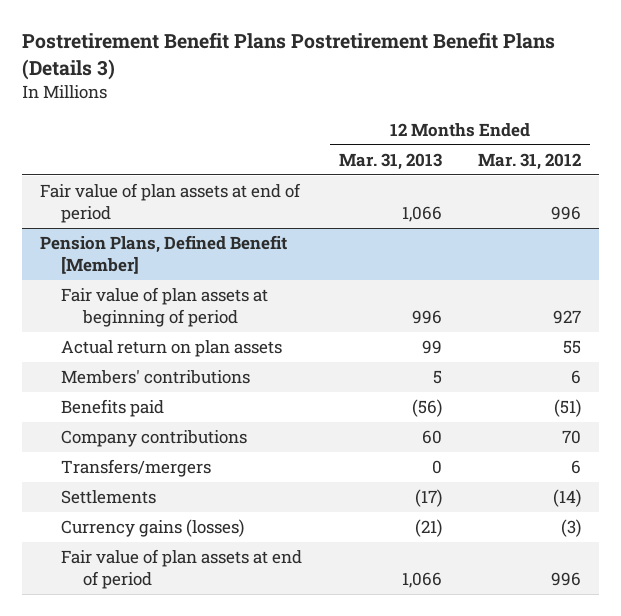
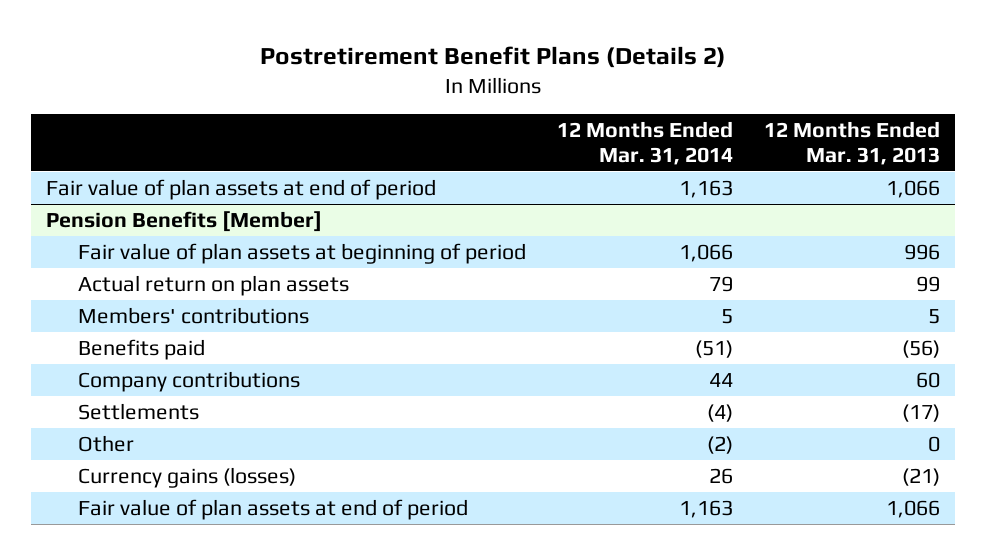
- Postretirement Benefit Plans Postretirement Benefit Plans (Details 3)
+ Postretirement Benefit Plans (Details 2)
- | 12 Months Ended Mar. 31, 2013 | 12 Months Ended Mar. 31, 2012
+ | 12 Months Ended Mar. 31, 2014 | 12 Months Ended Mar. 31, 2013
- Pension Plans, Defined Benefit [Member]
+ Pension Benefits [Member]
- Transfers/mergers | 0 | 6
+ Other | (2) | 0

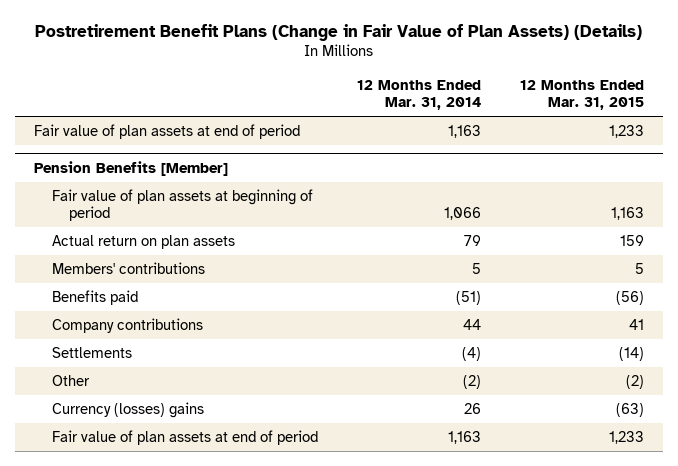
- Postretirement Benefit Plans (Details 2)
+ Postretirement Benefit Plans (Change in Fair Value of Plan Assets) (Details)
- | 12 Months Ended Mar. 31, 2014 | 12 Months Ended Mar. 31, 2013
+ | 12 Months Ended Mar. 31, 2014 | 12 Months Ended Mar. 31, 2015
@ Pension Benefits [Member]
- Currency gains (losses) | 26 | (21)
+ Currency (losses) gains | 26 | (63)

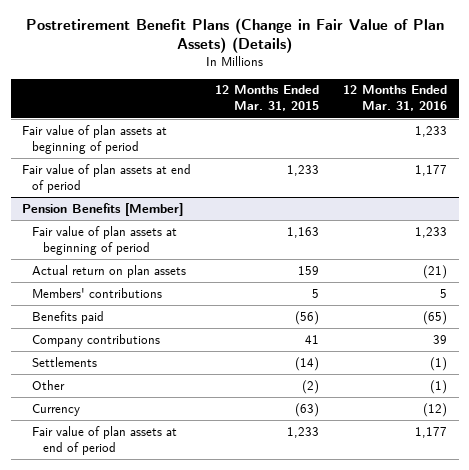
- | 12 Months Ended Mar. 31, 2014 | 12 Months Ended Mar. 31, 2015
+ | 12 Months Ended Mar. 31, 2015 | 12 Months Ended Mar. 31, 2016
+ Fair value of plan assets at beginning of period | | 1,233
@ Pension Benefits [Member]
- Currency (losses) gains | 26 | (63)
+ Currency | (63) | (12)

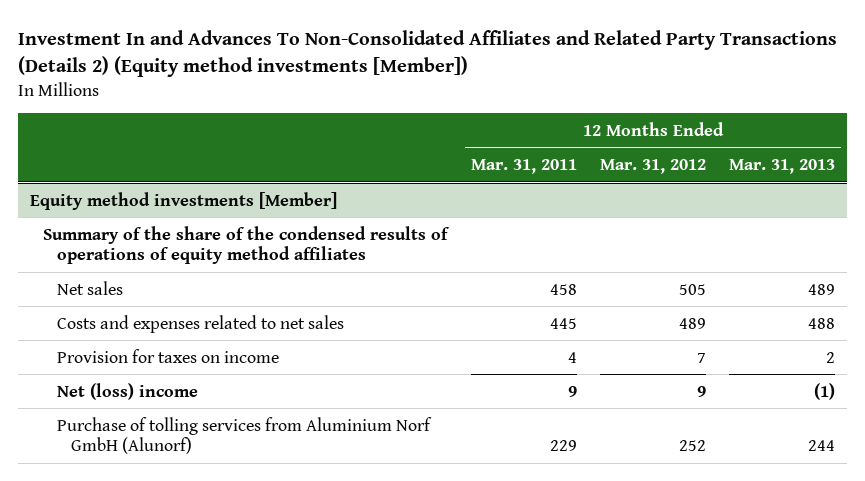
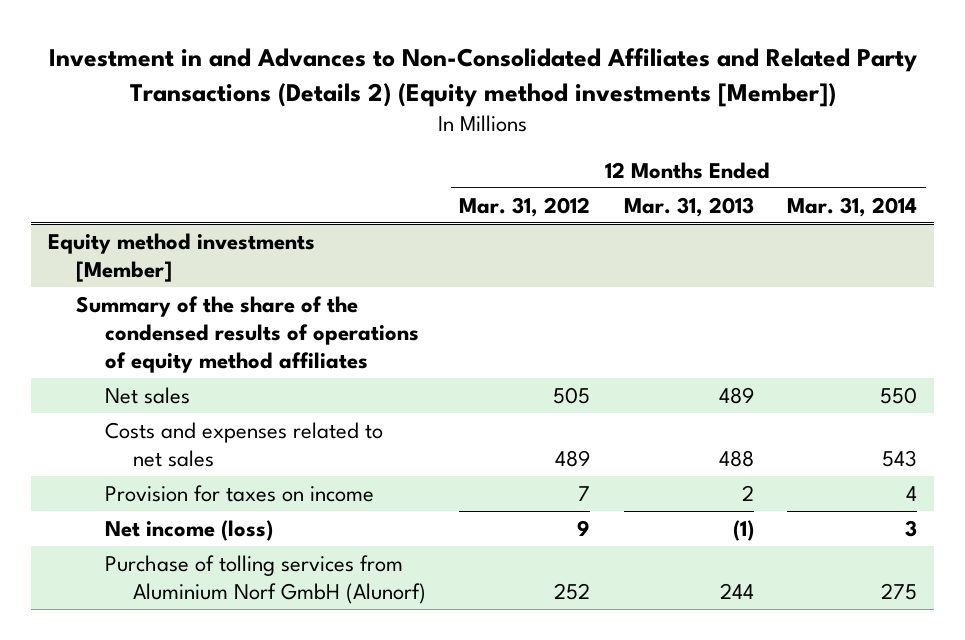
- Investment In and Advances To Non-Consolidated Affiliates and Related Party Transactions (Details 2) (Equity method investments [Member])
+ Investment in and Advances to Non-Consolidated Affiliates and Related Party Transactions (Details 2) (Equity method investments [Member])
- | 12 Months Ended Mar. 31, 2011 | 12 Months Ended Mar. 31, 2012 | 12 Months Ended Mar. 31, 2013
+ | 12 Months Ended Mar. 31, 2012 | 12 Months Ended Mar. 31, 2013 | 12 Months Ended Mar. 31, 2014
@ Equity method investments [Member]
- Net (loss) income | 9 | 9 | (1)
+ Net income (loss) | 9 | (1) | 3

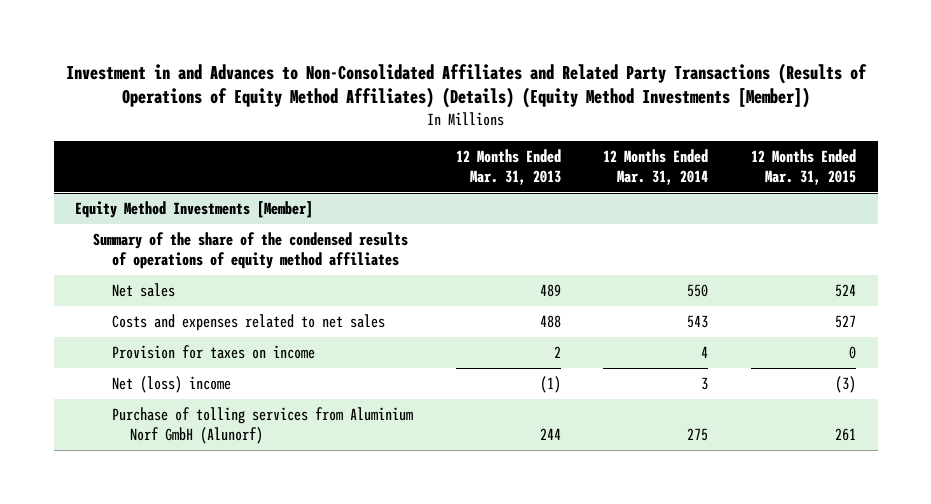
- Investment in and Advances to Non-Consolidated Affiliates and Related Party Transactions (Details 2) (Equity method investments [Member])
+ Investment in and Advances to Non-Consolidated Affiliates and Related Party Transactions (Results of Operations of Equity Method Affiliates) (Details) (Equity Method Investments [Member])
- | 12 Months Ended Mar. 31, 2012 | 12 Months Ended Mar. 31, 2013 | 12 Months Ended Mar. 31, 2014
+ | 12 Months Ended Mar. 31, 2013 | 12 Months Ended Mar. 31, 2014 | 12 Months Ended Mar. 31, 2015
- Equity method investments [Member]
+ Equity Method Investments [Member]
- Net income (loss) | 9 | (1) | 3
+ Net (loss) income | (1) | 3 | (3)

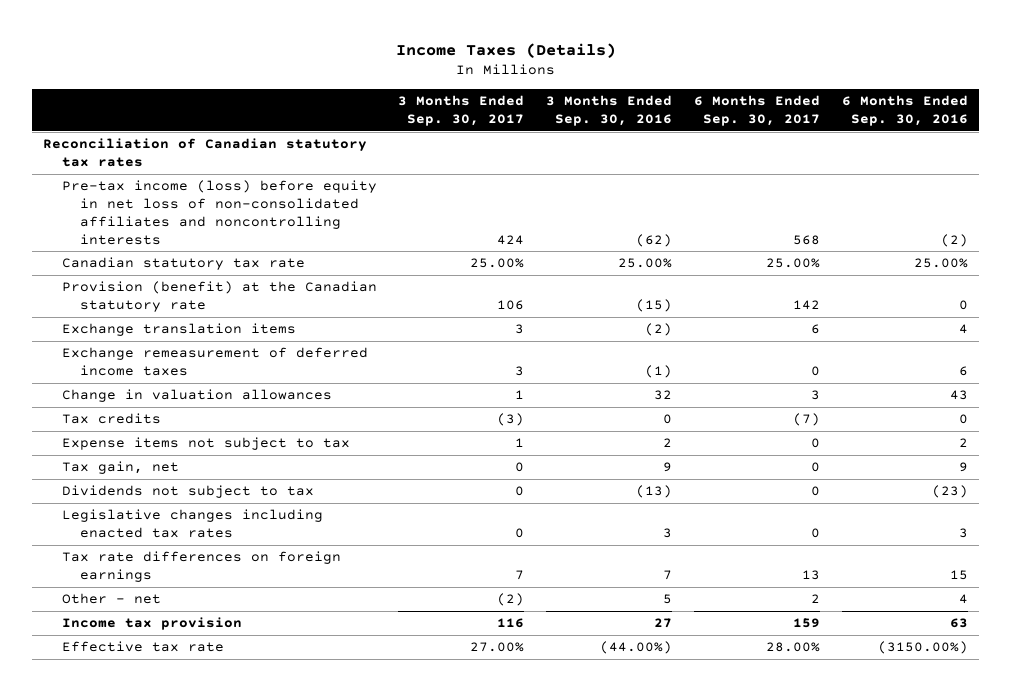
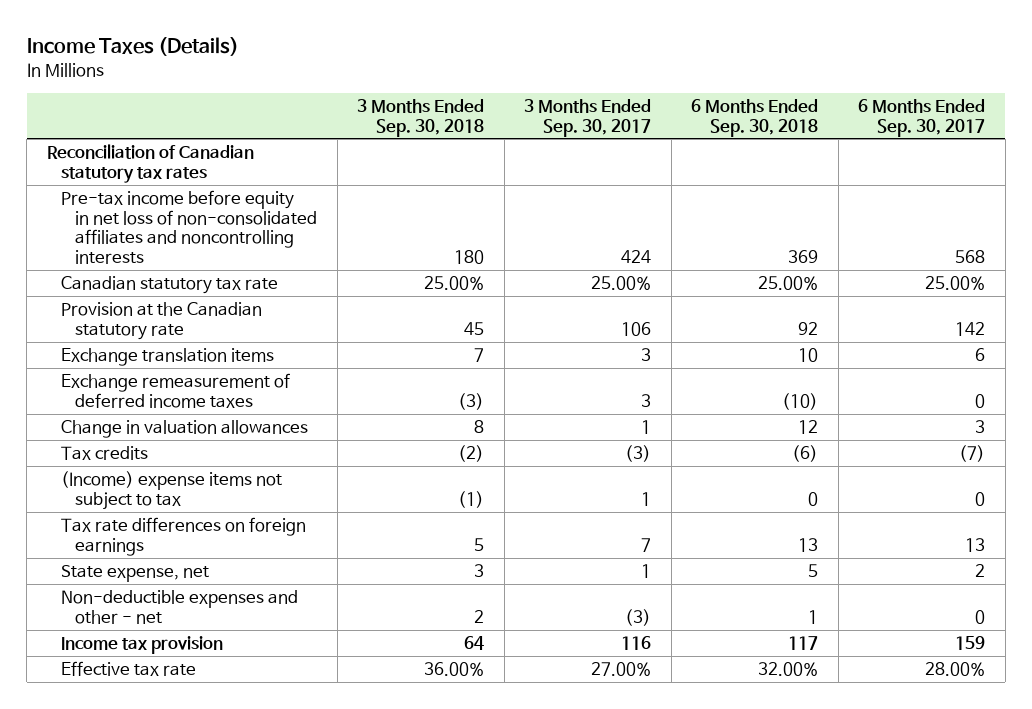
- | 3 Months Ended Sep. 30, 2017 | 3 Months Ended Sep. 30, 2016 | 6 Months Ended Sep. 30, 2017 | 6 Months Ended Sep. 30, 2016
+ | 3 Months Ended Sep. 30, 2018 | 3 Months Ended Sep. 30, 2017 | 6 Months Ended Sep. 30, 2018 | 6 Months Ended Sep. 30, 2017
- Pre-tax income (loss) before equity in net loss of non-consolidated affiliates and noncontrolling interests | 424 | (62) | 568 | (2)
+ Pre-tax income before equity in net loss of non-consolidated affiliates and noncontrolling interests | 180 | 424 | 369 | 568
- Provision (benefit) at the Canadian statutory rate | 106 | (15) | 142 | 0
+ Provision at the Canadian statutory rate | 45 | 106 | 92 | 142
- Expense items not subject to tax | 1 | 2 | 0 | 2
- Tax gain, net | 0 | 9 | 0 | 9
- Dividends not subject to tax | 0 | (13) | 0 | (23)
- Legislative changes including enacted tax rates | 0 | 3 | 0 | 3
+ (Income) expense items not subject to tax | (1) | 1 | 0 | 0
- Other - net | (2) | 5 | 2 | 4
+ State expense, net | 3 | 1 | 5 | 2
+ Non-deductible expenses and other - net | 2 | (3) | 1 | 0

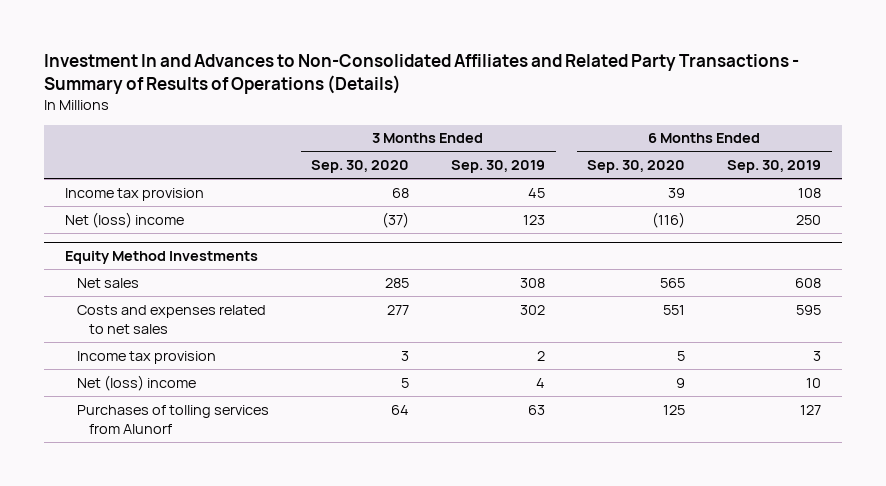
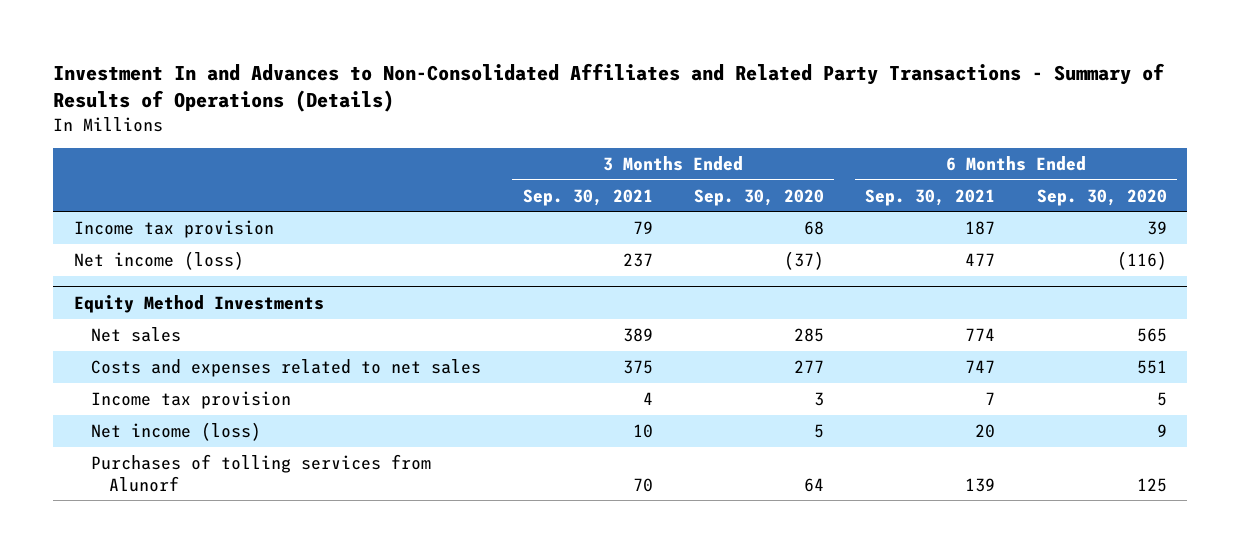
- | 3 Months Ended Sep. 30, 2020 | 3 Months Ended Sep. 30, 2019 | 6 Months Ended Sep. 30, 2020 | 6 Months Ended Sep. 30, 2019
+ | 3 Months Ended Sep. 30, 2021 | 3 Months Ended Sep. 30, 2020 | 6 Months Ended Sep. 30, 2021 | 6 Months Ended Sep. 30, 2020
- Net (loss) income | (37) | 123 | (116) | 250
+ Net income (loss) | 237 | (37) | 477 | (116)
@ Equity Method Investments
- Net (loss) income | 5 | 4 | 9 | 10
+ Net income (loss) | 10 | 5 | 20 | 9

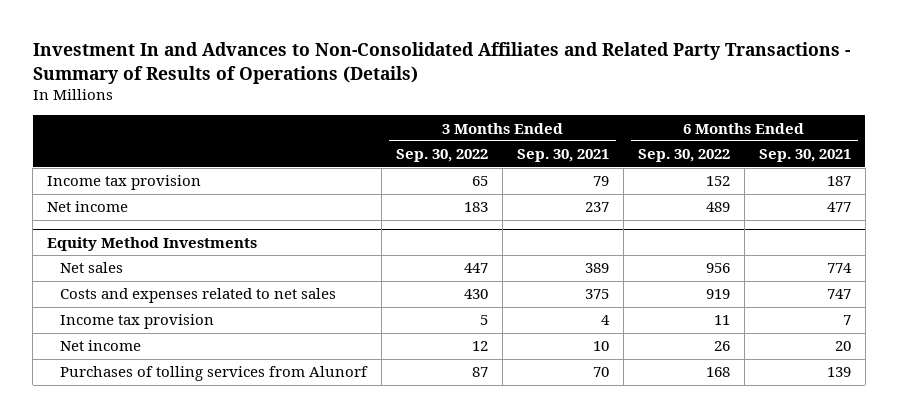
- | 3 Months Ended Sep. 30, 2021 | 3 Months Ended Sep. 30, 2020 | 6 Months Ended Sep. 30, 2021 | 6 Months Ended Sep. 30, 2020
+ | 3 Months Ended Sep. 30, 2022 | 3 Months Ended Sep. 30, 2021 | 6 Months Ended Sep. 30, 2022 | 6 Months Ended Sep. 30, 2021
- Net income (loss) | 237 | (37) | 477 | (116)
+ Net income | 183 | 237 | 489 | 477
@ Equity Method Investments
- Net income (loss) | 10 | 5 | 20 | 9
+ Net income | 12 | 10 | 26 | 20

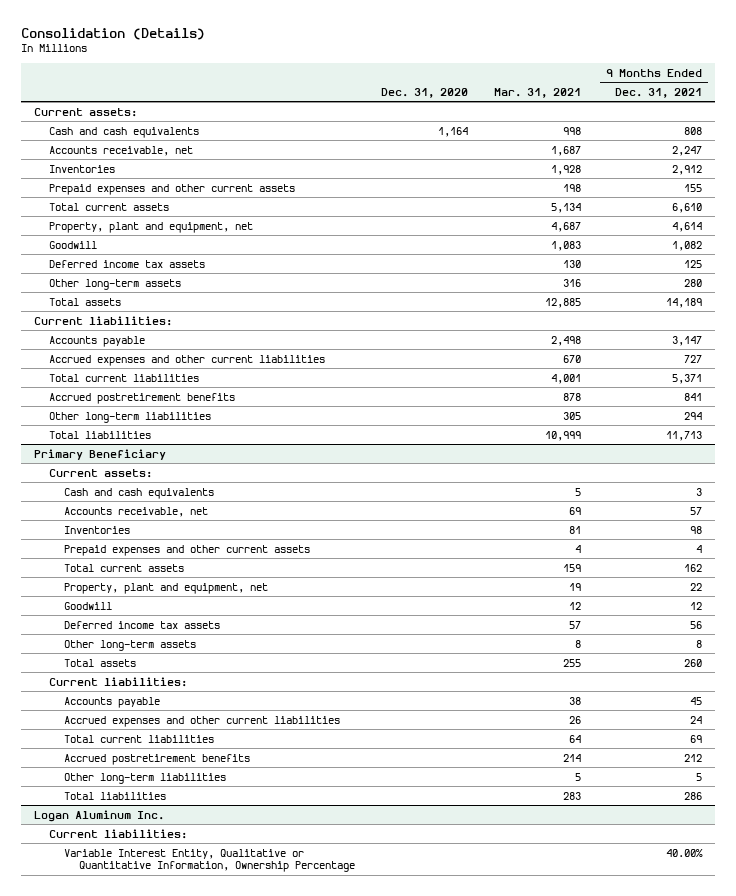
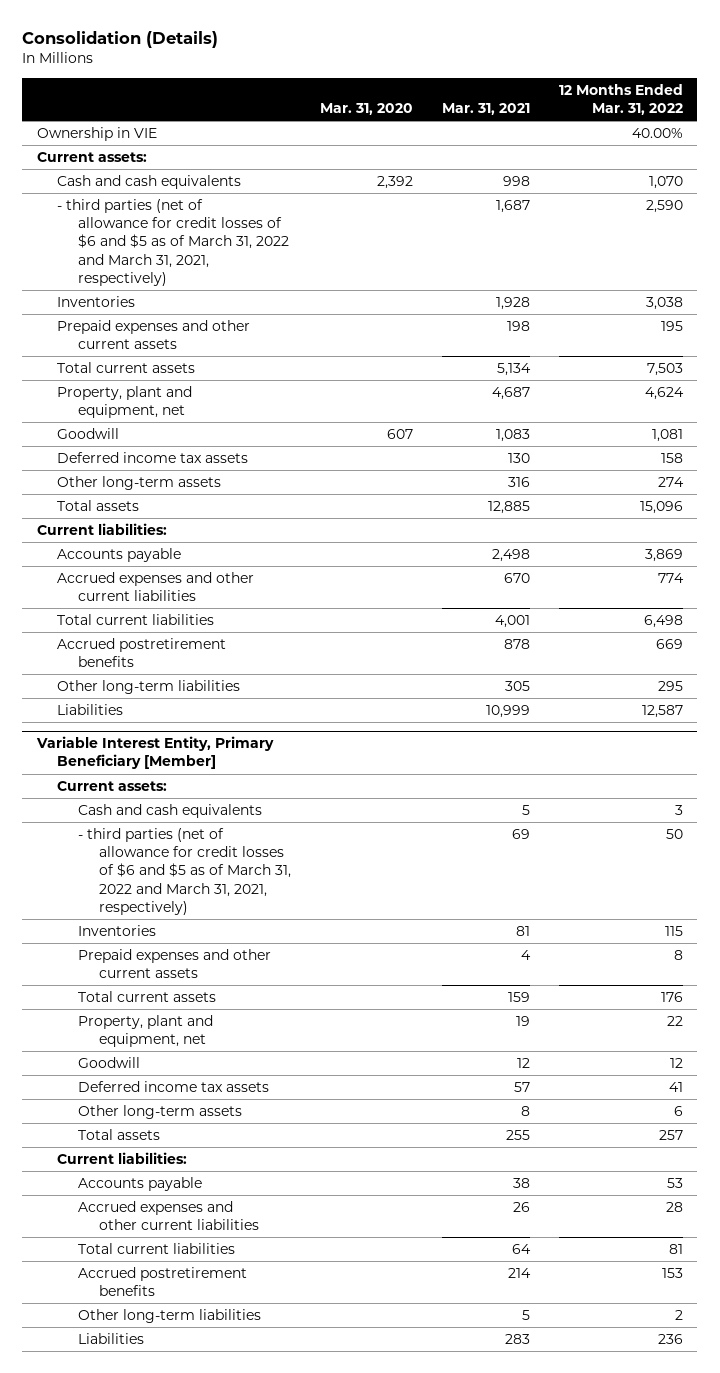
- | Dec. 31, 2020 | Mar. 31, 2021 | 9 Months Ended Dec. 31, 2021
+ | Mar. 31, 2020 | Mar. 31, 2021 | 12 Months Ended Mar. 31, 2022
+ Ownership in VIE | | | 40.00%
- Accounts receivable, net | | 1,687 | 2,247
+ - third parties (net of allowance for credit losses of $6 and $5 as of March 31, 2022 and March 31, 2021, respectively) | | 1,687 | 2,590
- Total liabilities | | 10,999 | 11,713
- Primary Beneficiary
+ Liabilities | | 10,999 | 12,587
+ Variable Interest Entity, Primary Beneficiary [Member]
- Accounts receivable, net | | 69 | 57
+ - third parties (net of allowance for credit losses of $6 and $5 as of March 31, 2022 and March 31, 2021, respectively) | | 69 | 50
- Total liabilities | | 283 | 286
- Logan Aluminum Inc.
- Current liabilities:
- Variable Interest Entity, Qualitative or Quantitative Information, Ownership Percentage | | | 40.00%
+ Liabilities | | 283 | 236

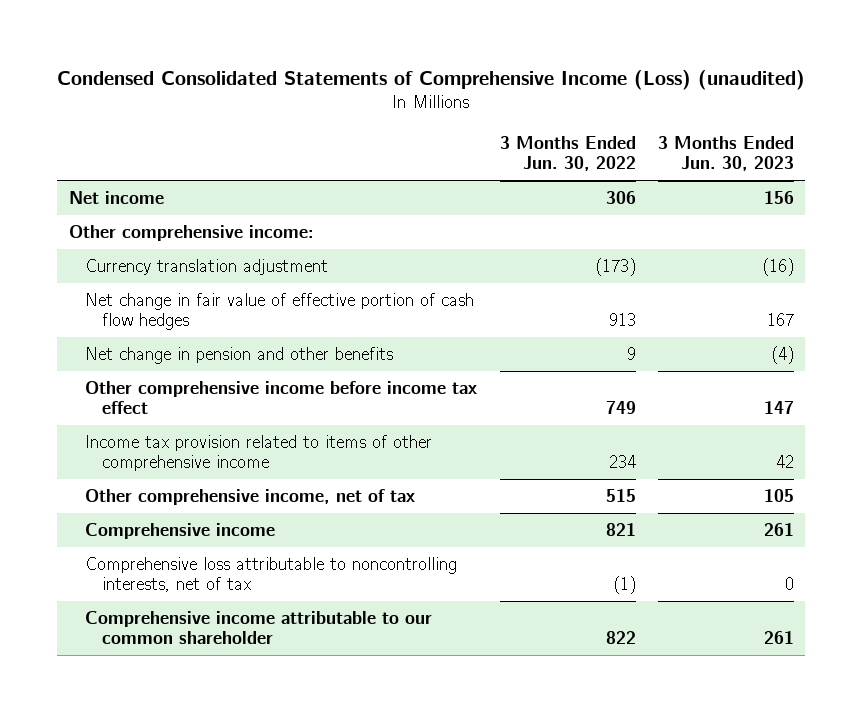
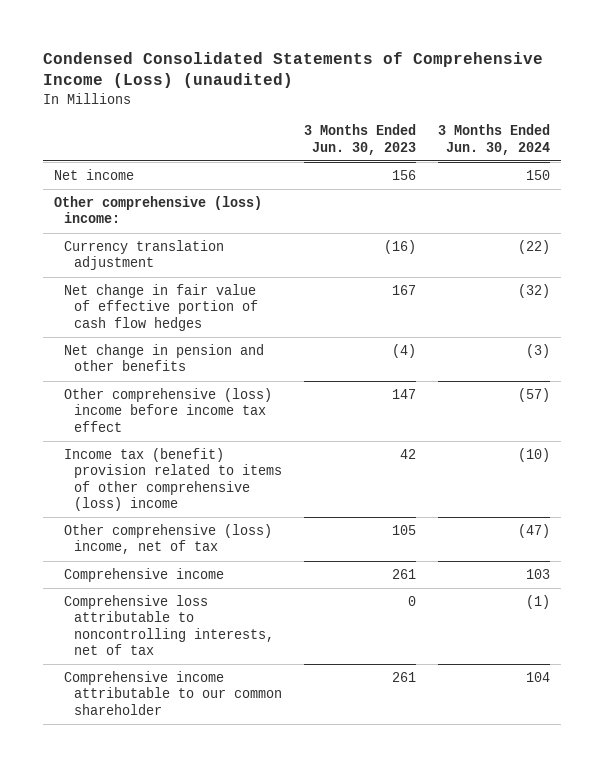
- | 3 Months Ended Jun. 30, 2022 | 3 Months Ended Jun. 30, 2023
+ | 3 Months Ended Jun. 30, 2023 | 3 Months Ended Jun. 30, 2024
- Other comprehensive income:
+ Other comprehensive (loss) income:
- Other comprehensive income before income tax effect | 749 | 147
- Income tax provision related to items of other comprehensive income | 234 | 42
- Other comprehensive income, net of tax | 515 | 105
+ Other comprehensive (loss) income before income tax effect | 147 | (57)
+ Income tax (benefit) provision related to items of other comprehensive (loss) income | 42 | (10)
+ Other comprehensive (loss) income, net of tax | 105 | (47)

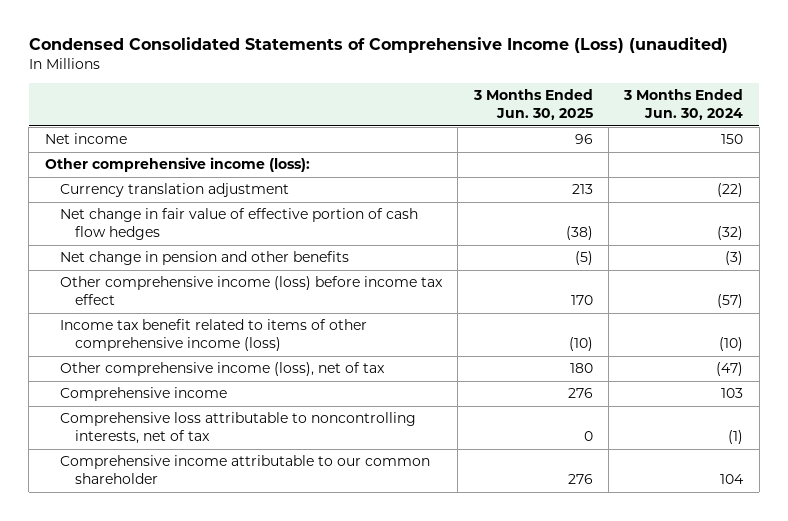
- | 3 Months Ended Jun. 30, 2023 | 3 Months Ended Jun. 30, 2024
+ | 3 Months Ended Jun. 30, 2025 | 3 Months Ended Jun. 30, 2024
- Other comprehensive (loss) income:
+ Other comprehensive income (loss):
- Other comprehensive (loss) income before income tax effect | 147 | (57)
- Income tax (benefit) provision related to items of other comprehensive (loss) income | 42 | (10)
- Other comprehensive (loss) income, net of tax | 105 | (47)
+ Other comprehensive income (loss) before income tax effect | 170 | (57)
+ Income tax benefit related to items of other comprehensive income (loss) | (10) | (10)
+ Other comprehensive income (loss), net of tax | 180 | (47)

